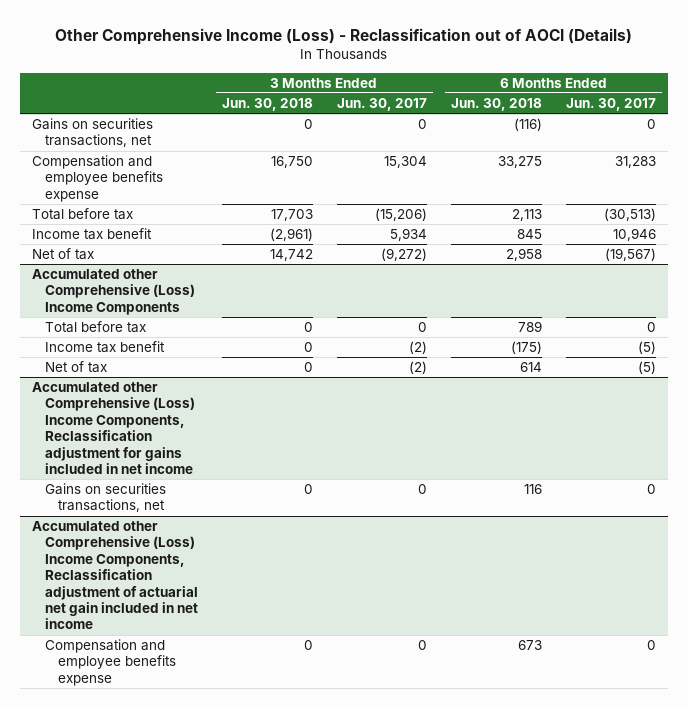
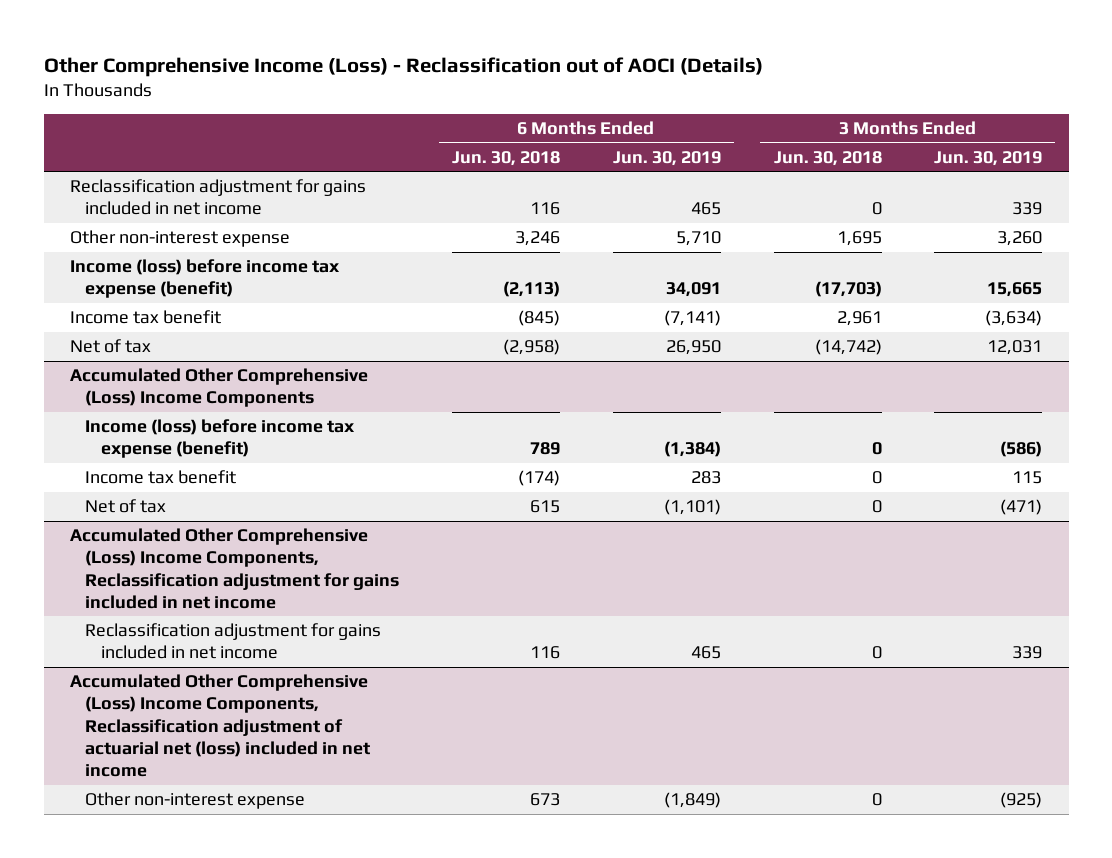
- | 3 Months Ended Jun. 30, 2018 | 3 Months Ended Jun. 30, 2017 | 6 Months Ended Jun. 30, 2018 | 6 Months Ended Jun. 30, 2017
+ | 6 Months Ended Jun. 30, 2018 | 6 Months Ended Jun. 30, 2019 | 3 Months Ended Jun. 30, 2018 | 3 Months Ended Jun. 30, 2019
- Gains on securities transactions, net | 0 | 0 | (116) | 0
- Compensation and employee benefits expense | 16,750 | 15,304 | 33,275 | 31,283
- Total before tax | 17,703 | (15,206) | 2,113 | (30,513)
- Income tax benefit | (2,961) | 5,934 | 845 | 10,946
- Net of tax | 14,742 | (9,272) | 2,958 | (19,567)
- Accumulated other Comprehensive (Loss) Income Components
- Total before tax | 0 | 0 | 789 | 0
- Income tax benefit | 0 | (2) | (175) | (5)
- Net of tax | 0 | (2) | 614 | (5)
- Accumulated other Comprehensive (Loss) Income Components, Reclassification adjustment for gains included in net income
- Gains on securities transactions, net | 0 | 0 | 116 | 0
- Accumulated other Comprehensive (Loss) Income Components, Reclassification adjustment of actuarial net gain included in net income
- Compensation and employee benefits expense | 0 | 0 | 673 | 0
+ Reclassification adjustment for gains included in net income | 116 | 465 | 0 | 339
+ Other non-interest expense | 3,246 | 5,710 | 1,695 | 3,260
+ Income (loss) before income tax expense (benefit) | (2,113) | 34,091 | (17,703) | 15,665
+ Income tax benefit | (845) | (7,141) | 2,961 | (3,634)
+ Net of tax | (2,958) | 26,950 | (14,742) | 12,031
+ Accumulated Other Comprehensive (Loss) Income Components
+ Income (loss) before income tax expense (benefit) | 789 | (1,384) | 0 | (586)
+ Income tax benefit | (174) | 283 | 0 | 115
+ Net of tax | 615 | (1,101) | 0 | (471)
+ Accumulated Other Comprehensive (Loss) Income Components, Reclassification adjustment for gains included in net income
+ Reclassification adjustment for gains included in net income | 116 | 465 | 0 | 339
+ Accumulated Other Comprehensive (Loss) Income Components, Reclassification adjustment of actuarial net (loss) included in net income
+ Other non-interest expense | 673 | (1,849) | 0 | (925)

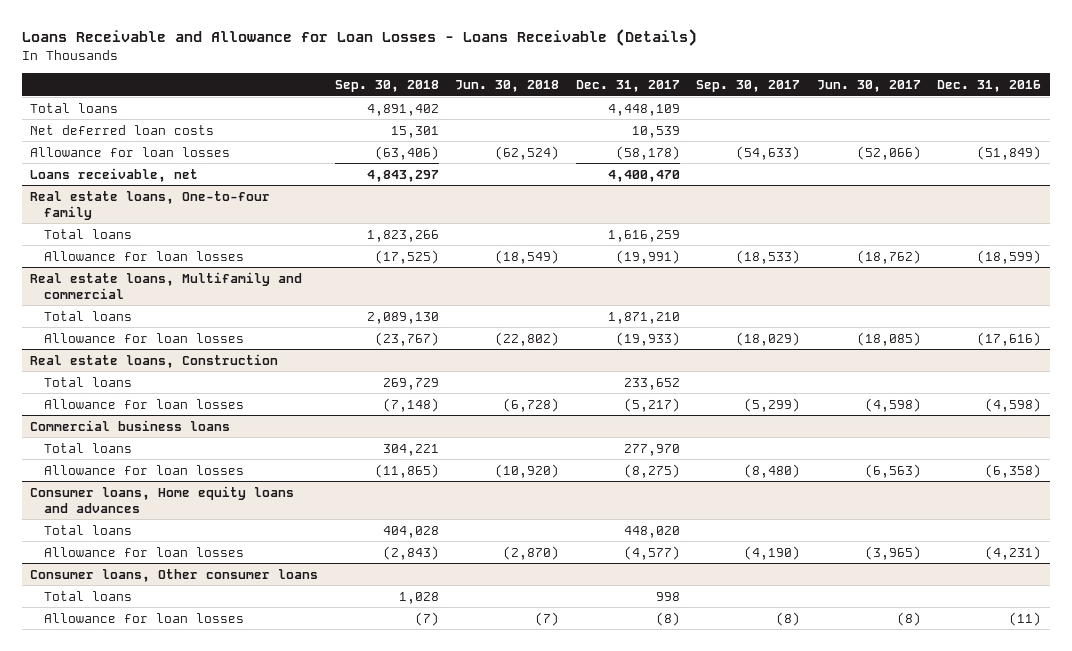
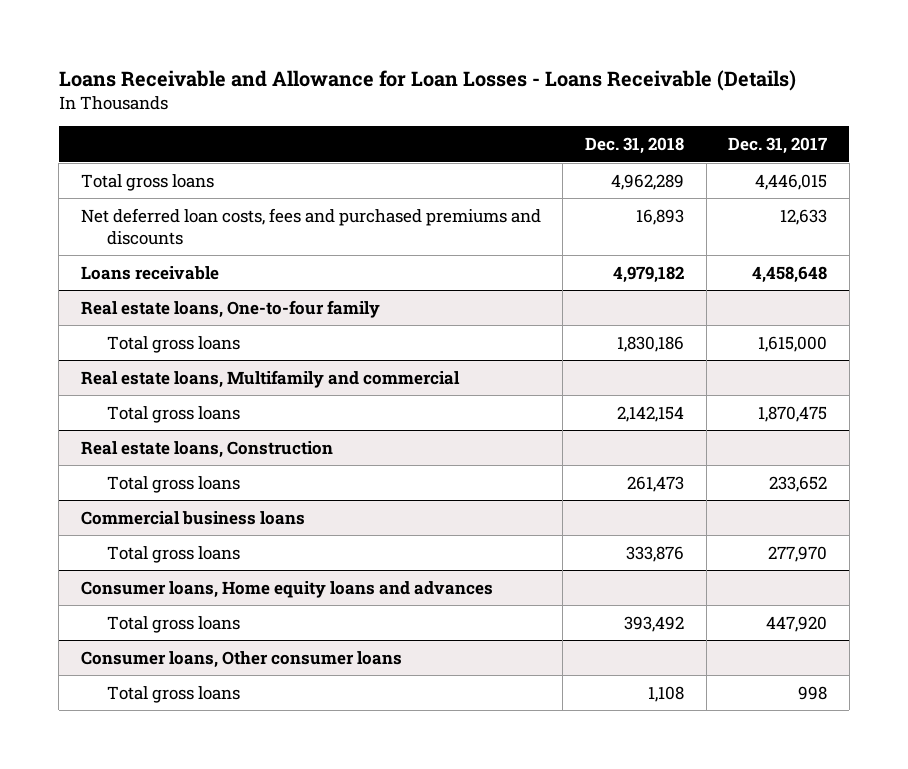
- | Sep. 30, 2018 | Jun. 30, 2018 | Dec. 31, 2017 | Sep. 30, 2017 | Jun. 30, 2017 | Dec. 31, 2016
+ | Dec. 31, 2018 | Dec. 31, 2017
- Total loans | 4,891,402 | | 4,448,109 | | |
- Net deferred loan costs | 15,301 | | 10,539 | | |
- Allowance for loan losses | (63,406) | (62,524) | (58,178) | (54,633) | (52,066) | (51,849)
- Loans receivable, net | 4,843,297 | | 4,400,470 | | |
+ Total gross loans | 4,962,289 | 4,446,015
+ Net deferred loan costs, fees and purchased premiums and discounts | 16,893 | 12,633
+ Loans receivable | 4,979,182 | 4,458,648
@ Real estate loans, One-to-four family
- Total loans | 1,823,266 | | 1,616,259 | | |
- Allowance for loan losses | (17,525) | (18,549) | (19,991) | (18,533) | (18,762) | (18,599)
+ Total gross loans | 1,830,186 | 1,615,000
@ Real estate loans, Multifamily and commercial
- Total loans | 2,089,130 | | 1,871,210 | | |
- Allowance for loan losses | (23,767) | (22,802) | (19,933) | (18,029) | (18,085) | (17,616)
+ Total gross loans | 2,142,154 | 1,870,475
@ Real estate loans, Construction
- Total loans | 269,729 | | 233,652 | | |
- Allowance for loan losses | (7,148) | (6,728) | (5,217) | (5,299) | (4,598) | (4,598)
+ Total gross loans | 261,473 | 233,652
@ Commercial business loans
- Total loans | 304,221 | | 277,970 | | |
- Allowance for loan losses | (11,865) | (10,920) | (8,275) | (8,480) | (6,563) | (6,358)
+ Total gross loans | 333,876 | 277,970
@ Consumer loans, Home equity loans and advances
- Total loans | 404,028 | | 448,020 | | |
- Allowance for loan losses | (2,843) | (2,870) | (4,577) | (4,190) | (3,965) | (4,231)
+ Total gross loans | 393,492 | 447,920
@ Consumer loans, Other consumer loans
- Total loans | 1,028 | | 998 | | |
- Allowance for loan losses | (7) | (7) | (8) | (8) | (8) | (11)
+ Total gross loans | 1,108 | 998

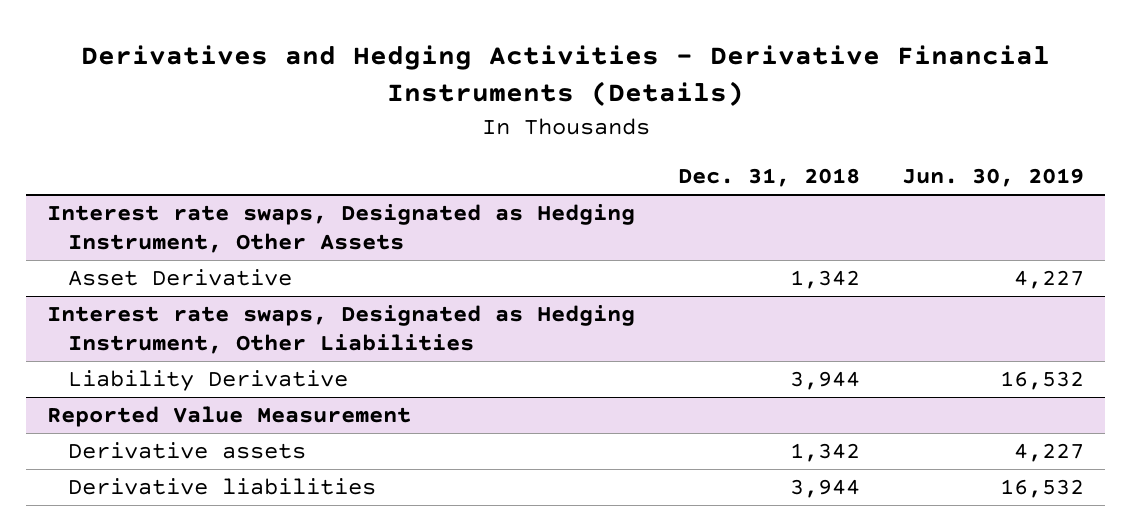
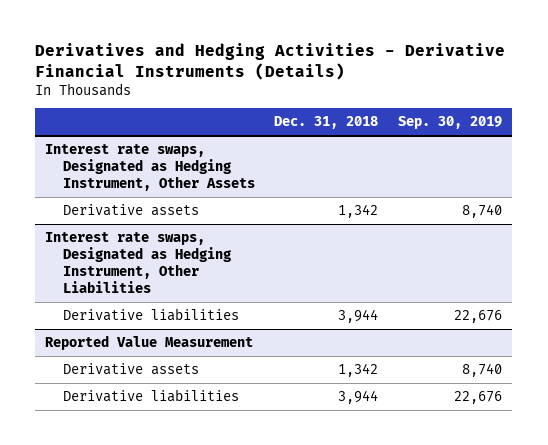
- | Dec. 31, 2018 | Jun. 30, 2019
+ | Dec. 31, 2018 | Sep. 30, 2019
@ Interest rate swaps, Designated as Hedging Instrument, Other Assets
- Asset Derivative | 1,342 | 4,227
+ Derivative assets | 1,342 | 8,740
@ Interest rate swaps, Designated as Hedging Instrument, Other Liabilities
- Liability Derivative | 3,944 | 16,532
+ Derivative liabilities | 3,944 | 22,676

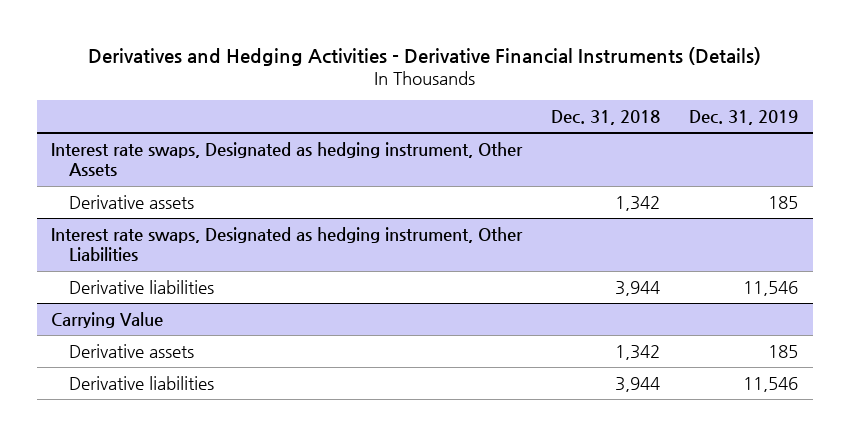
- | Dec. 31, 2018 | Sep. 30, 2019
+ | Dec. 31, 2018 | Dec. 31, 2019
- Interest rate swaps, Designated as Hedging Instrument, Other Assets
+ Interest rate swaps, Designated as hedging instrument, Other Assets
- Interest rate swaps, Designated as Hedging Instrument, Other Liabilities
+ Interest rate swaps, Designated as hedging instrument, Other Liabilities
- Reported Value Measurement
+ Carrying Value

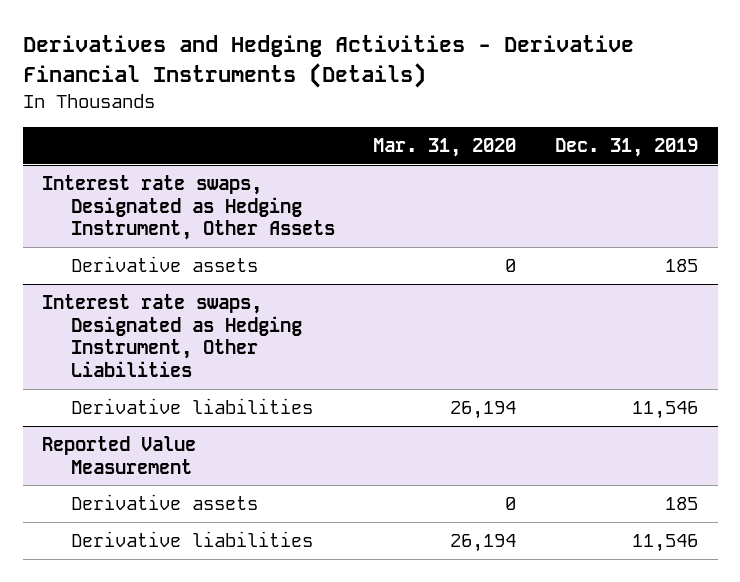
- | Dec. 31, 2018 | Dec. 31, 2019
+ | Mar. 31, 2020 | Dec. 31, 2019
- Interest rate swaps, Designated as hedging instrument, Other Assets
+ Interest rate swaps, Designated as Hedging Instrument, Other Assets
- Interest rate swaps, Designated as hedging instrument, Other Liabilities
+ Interest rate swaps, Designated as Hedging Instrument, Other Liabilities
- Carrying Value
+ Reported Value Measurement

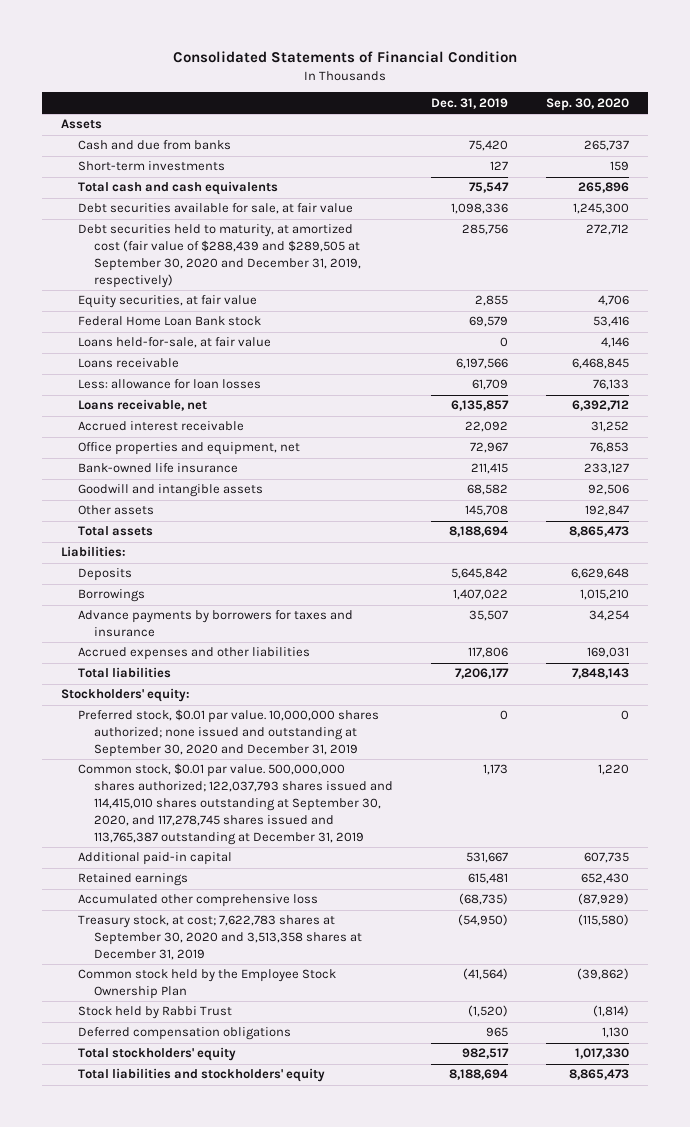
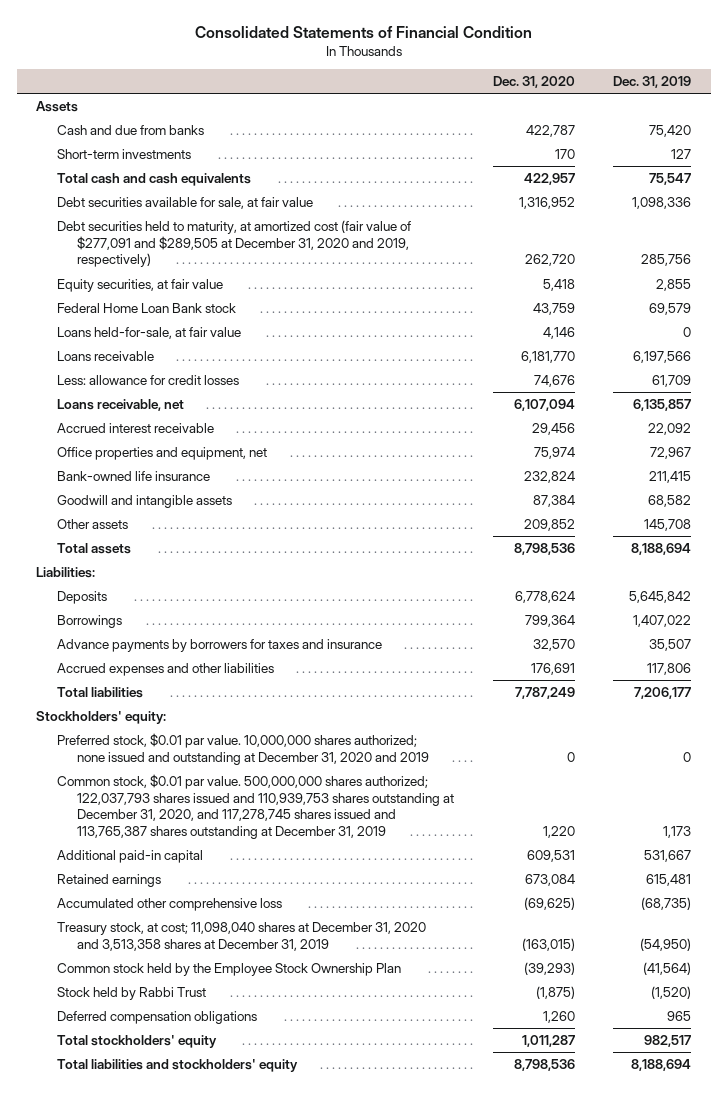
- | Dec. 31, 2019 | Sep. 30, 2020
+ | Dec. 31, 2020 | Dec. 31, 2019
- Debt securities held to maturity, at amortized cost (fair value of $288,439 and $289,505 at September 30, 2020 and December 31, 2019, respectively) | 285,756 | 272,712
+ Debt securities held to maturity, at amortized cost (fair value of $277,091 and $289,505 at December 31, 2020 and 2019, respectively) | 262,720 | 285,756
- Less: allowance for loan losses | 61,709 | 76,133
+ Less: allowance for credit losses | 74,676 | 61,709
- Preferred stock, $0.01 par value. 10,000,000 shares authorized; none issued and outstanding at September 30, 2020 and December 31, 2019 | 0 | 0
- Common stock, $0.01 par value. 500,000,000 shares authorized; 122,037,793 shares issued and 114,415,010 shares outstanding at September 30, 2020, and 117,278,745 shares issued and 113,765,387 outstanding at December 31, 2019 | 1,173 | 1,220
+ Preferred stock, $0.01 par value. 10,000,000 shares authorized; none issued and outstanding at December 31, 2020 and 2019 | 0 | 0
+ Common stock, $0.01 par value. 500,000,000 shares authorized; 122,037,793 shares issued and 110,939,753 shares outstanding at December 31, 2020, and 117,278,745 shares issued and 113,765,387 shares outstanding at December 31, 2019 | 1,220 | 1,173
- Treasury stock, at cost; 7,622,783 shares at September 30, 2020 and 3,513,358 shares at December 31, 2019 | (54,950) | (115,580)
+ Treasury stock, at cost; 11,098,040 shares at December 31, 2020 and 3,513,358 shares at December 31, 2019 | (163,015) | (54,950)

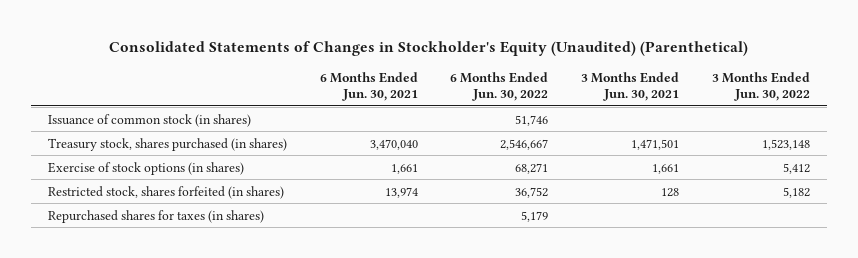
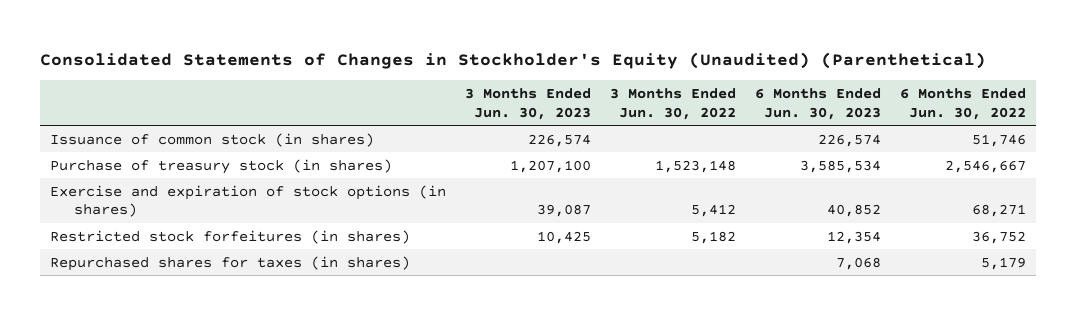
- | 6 Months Ended Jun. 30, 2021 | 6 Months Ended Jun. 30, 2022 | 3 Months Ended Jun. 30, 2021 | 3 Months Ended Jun. 30, 2022
+ | 3 Months Ended Jun. 30, 2023 | 3 Months Ended Jun. 30, 2022 | 6 Months Ended Jun. 30, 2023 | 6 Months Ended Jun. 30, 2022
- Treasury stock, shares purchased (in shares) | 3,470,040 | 2,546,667 | 1,471,501 | 1,523,148
- Exercise of stock options (in shares) | 1,661 | 68,271 | 1,661 | 5,412
- Restricted stock, shares forfeited (in shares) | 13,974 | 36,752 | 128 | 5,182
+ Purchase of treasury stock (in shares) | 1,207,100 | 1,523,148 | 3,585,534 | 2,546,667
+ Exercise and expiration of stock options (in shares) | 39,087 | 5,412 | 40,852 | 68,271
+ Restricted stock forfeitures (in shares) | 10,425 | 5,182 | 12,354 | 36,752

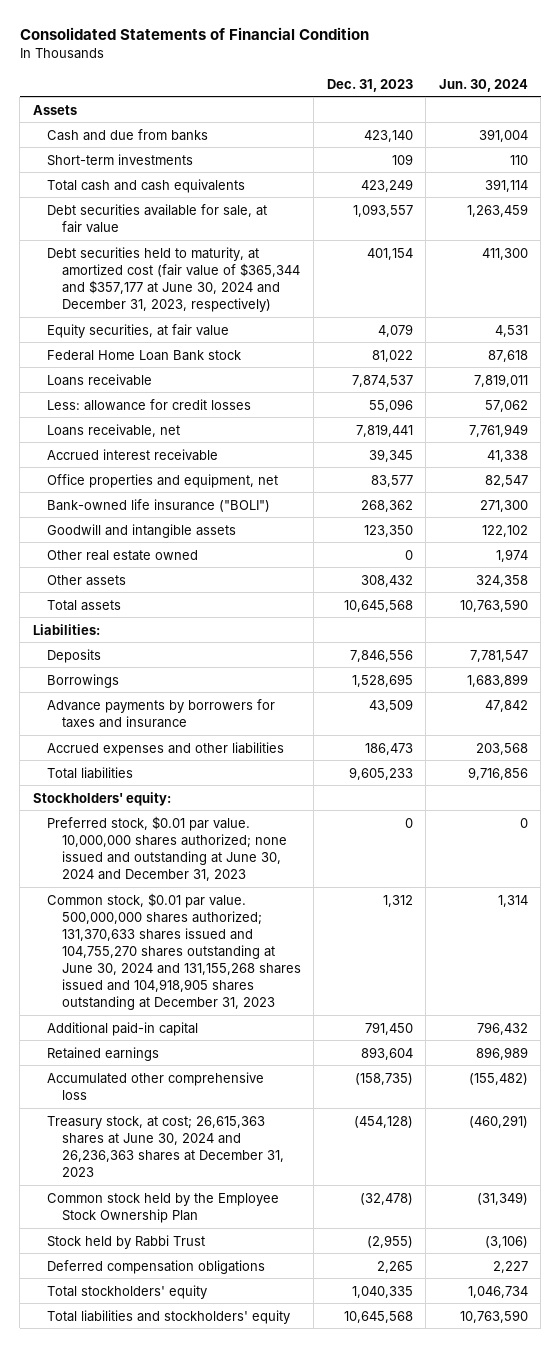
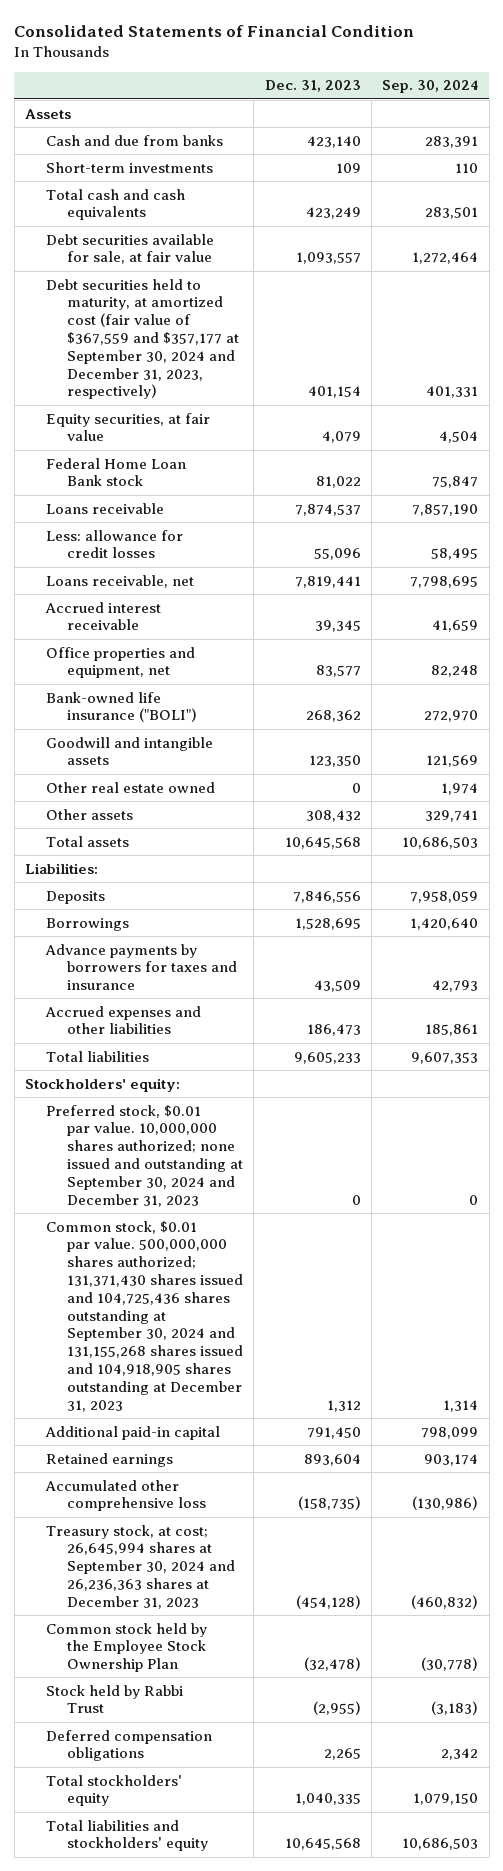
- | Dec. 31, 2023 | Jun. 30, 2024
+ | Dec. 31, 2023 | Sep. 30, 2024
- Debt securities held to maturity, at amortized cost (fair value of $365,344 and $357,177 at June 30, 2024 and December 31, 2023, respectively) | 401,154 | 411,300
+ Debt securities held to maturity, at amortized cost (fair value of $367,559 and $357,177 at September 30, 2024 and December 31, 2023, respectively) | 401,154 | 401,331
- Preferred stock, $0.01 par value. 10,000,000 shares authorized; none issued and outstanding at June 30, 2024 and December 31, 2023 | 0 | 0
- Common stock, $0.01 par value. 500,000,000 shares authorized; 131,370,633 shares issued and 104,755,270 shares outstanding at June 30, 2024 and 131,155,268 shares issued and 104,918,905 shares outstanding at December 31, 2023 | 1,312 | 1,314
+ Preferred stock, $0.01 par value. 10,000,000 shares authorized; none issued and outstanding at September 30, 2024 and December 31, 2023 | 0 | 0
+ Common stock, $0.01 par value. 500,000,000 shares authorized; 131,371,430 shares issued and 104,725,436 shares outstanding at September 30, 2024 and 131,155,268 shares issued and 104,918,905 shares outstanding at December 31, 2023 | 1,312 | 1,314
- Treasury stock, at cost; 26,615,363 shares at June 30, 2024 and 26,236,363 shares at December 31, 2023 | (454,128) | (460,291)
+ Treasury stock, at cost; 26,645,994 shares at September 30, 2024 and 26,236,363 shares at December 31, 2023 | (454,128) | (460,832)

